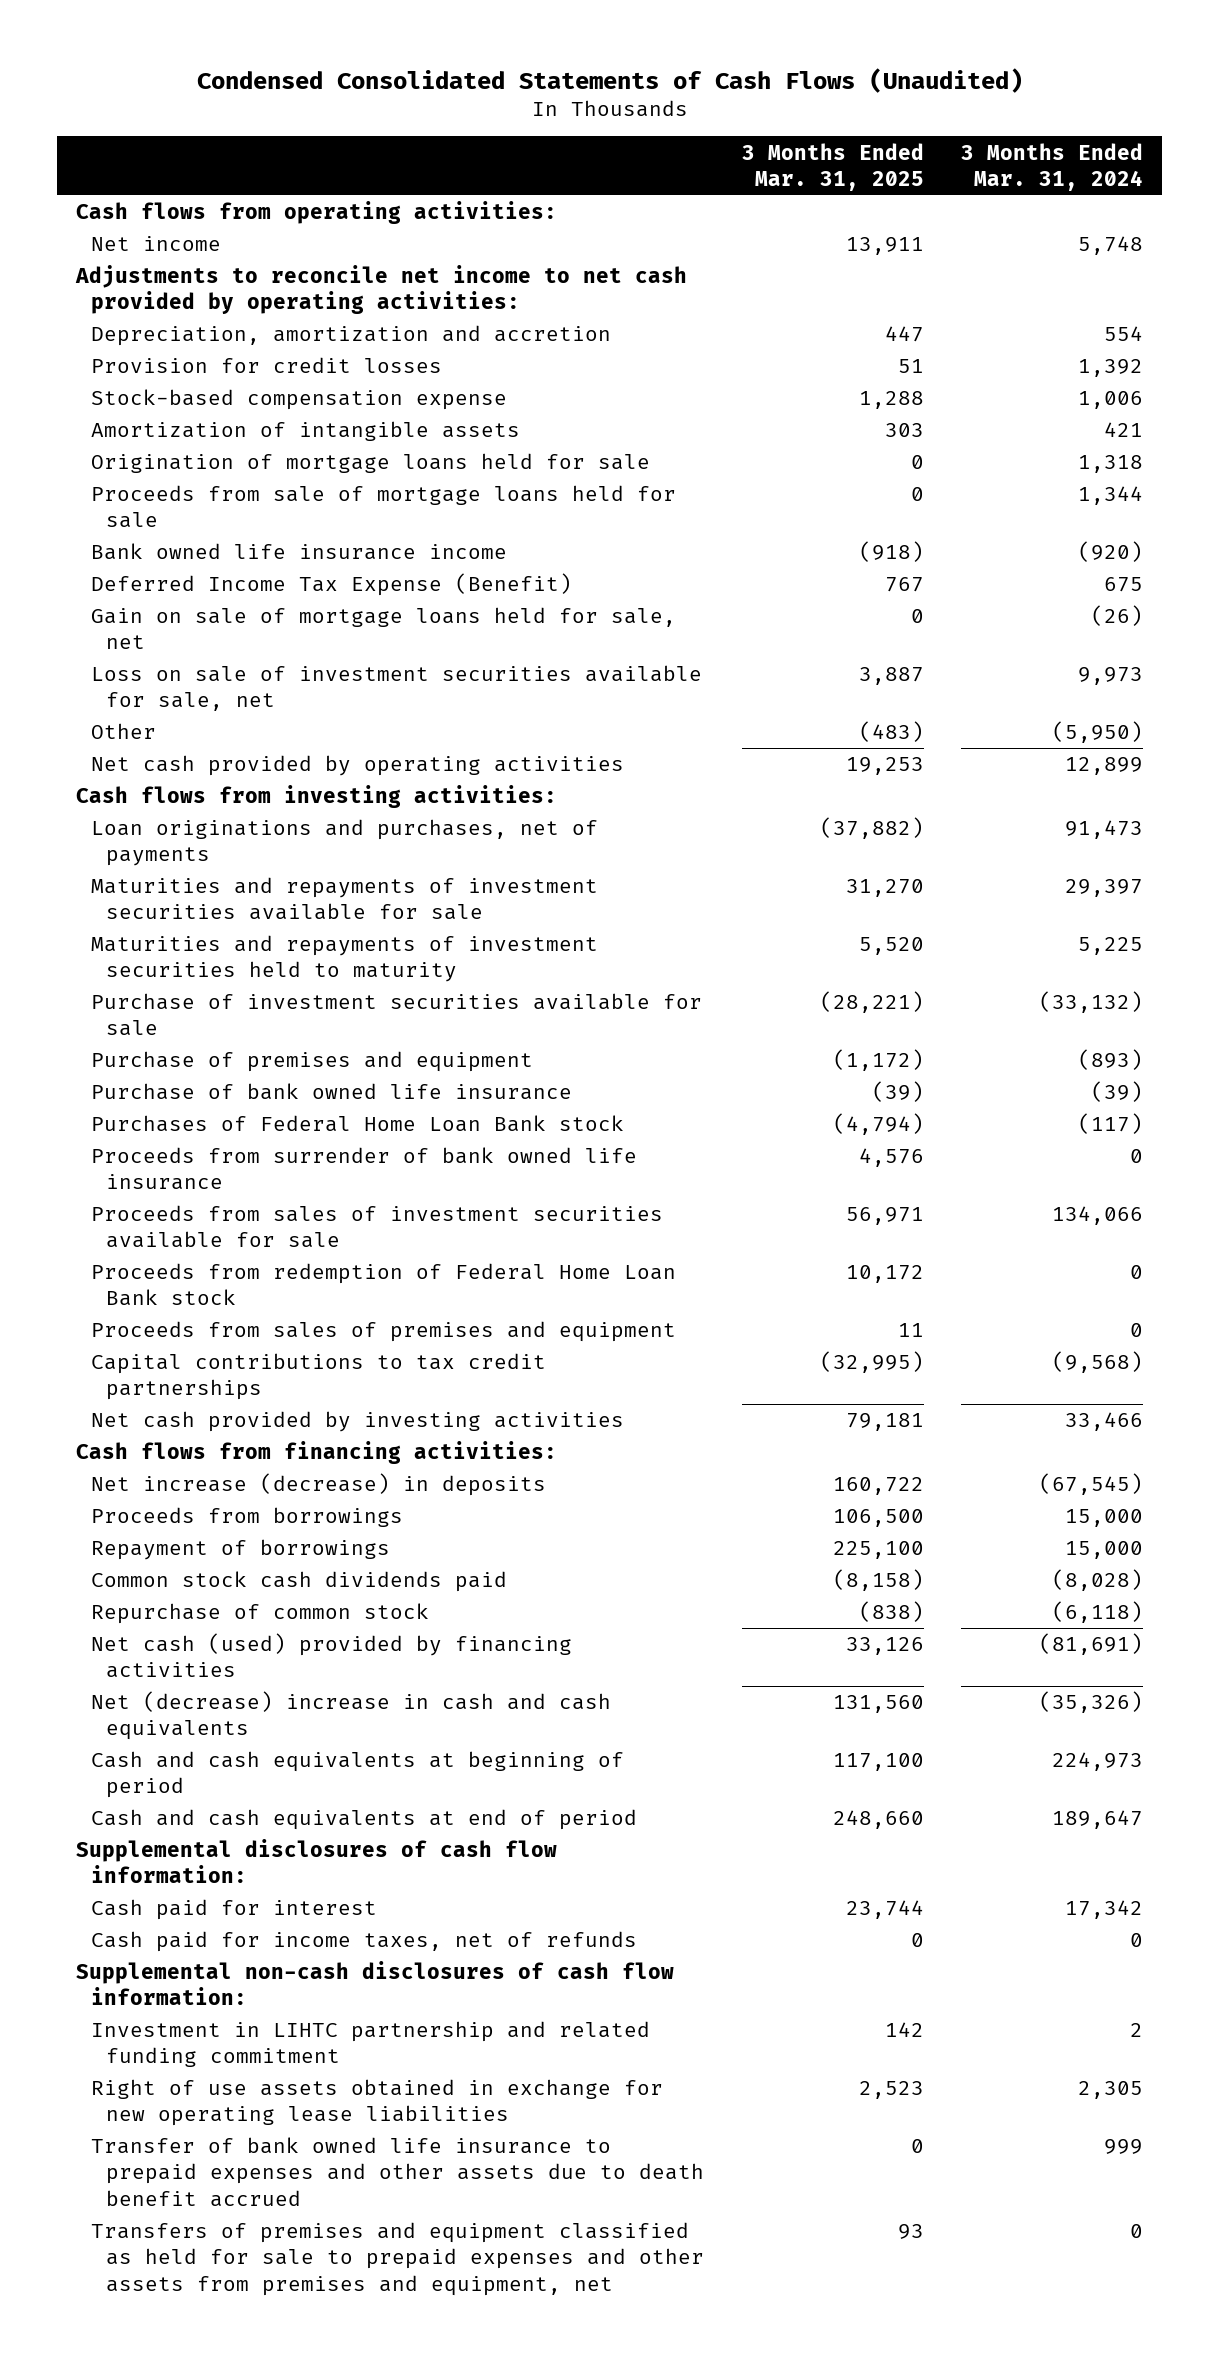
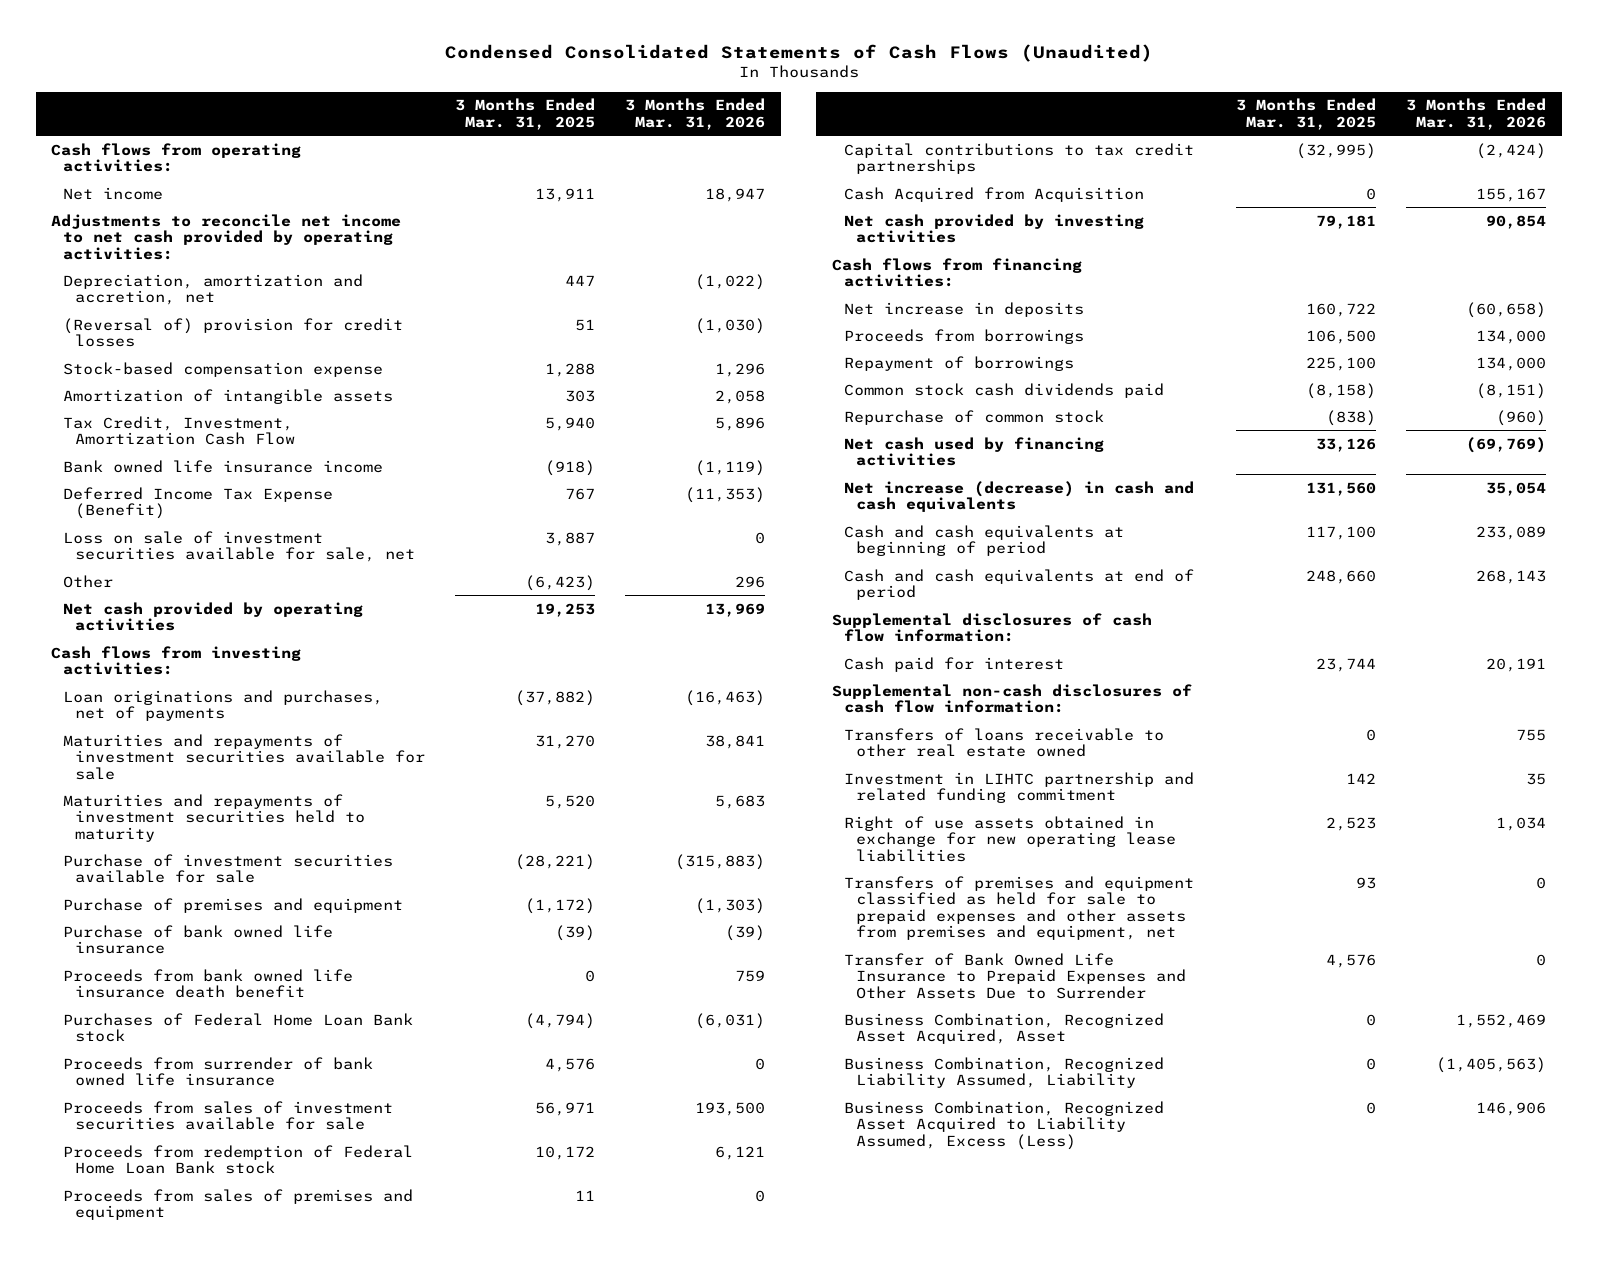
- | 3 Months Ended Mar. 31, 2025 | 3 Months Ended Mar. 31, 2024
+ | 3 Months Ended Mar. 31, 2025 | 3 Months Ended Mar. 31, 2026
- Depreciation, amortization and accretion | 447 | 554
- Provision for credit losses | 51 | 1,392
+ Depreciation, amortization and accretion, net | 447 | (1,022)
+ (Reversal of) provision for credit losses | 51 | (1,030)
- Origination of mortgage loans held for sale | 0 | 1,318
- Proceeds from sale of mortgage loans held for sale | 0 | 1,344
+ Tax Credit, Investment, Amortization Cash Flow | 5,940 | 5,896
- Gain on sale of mortgage loans held for sale, net | 0 | (26)
- Other | (483) | (5,950)
+ Other | (6,423) | 296
+ Proceeds from bank owned life insurance death benefit | 0 | 759
+ Cash Acquired from Acquisition | 0 | 155,167
- Net increase (decrease) in deposits | 160,722 | (67,545)
+ Net increase in deposits | 160,722 | (60,658)
- Net cash (used) provided by financing activities | 33,126 | (81,691)
- Net (decrease) increase in cash and cash equivalents | 131,560 | (35,326)
+ Net cash used by financing activities | 33,126 | (69,769)
+ Net increase (decrease) in cash and cash equivalents | 131,560 | 35,054
- Cash paid for income taxes, net of refunds | 0 | 0
+ Transfers of loans receivable to other real estate owned | 0 | 755
- Transfer of bank owned life insurance to prepaid expenses and other assets due to death benefit accrued | 0 | 999
+ Transfer of Bank Owned Life Insurance to Prepaid Expenses and Other Assets Due to Surrender | 4,576 | 0
+ Business Combination, Recognized Asset Acquired, Asset | 0 | 1,552,469
+ Business Combination, Recognized Liability Assumed, Liability | 0 | (1,405,563)
+ Business Combination, Recognized Asset Acquired to Liability Assumed, Excess (Less) | 0 | 146,906

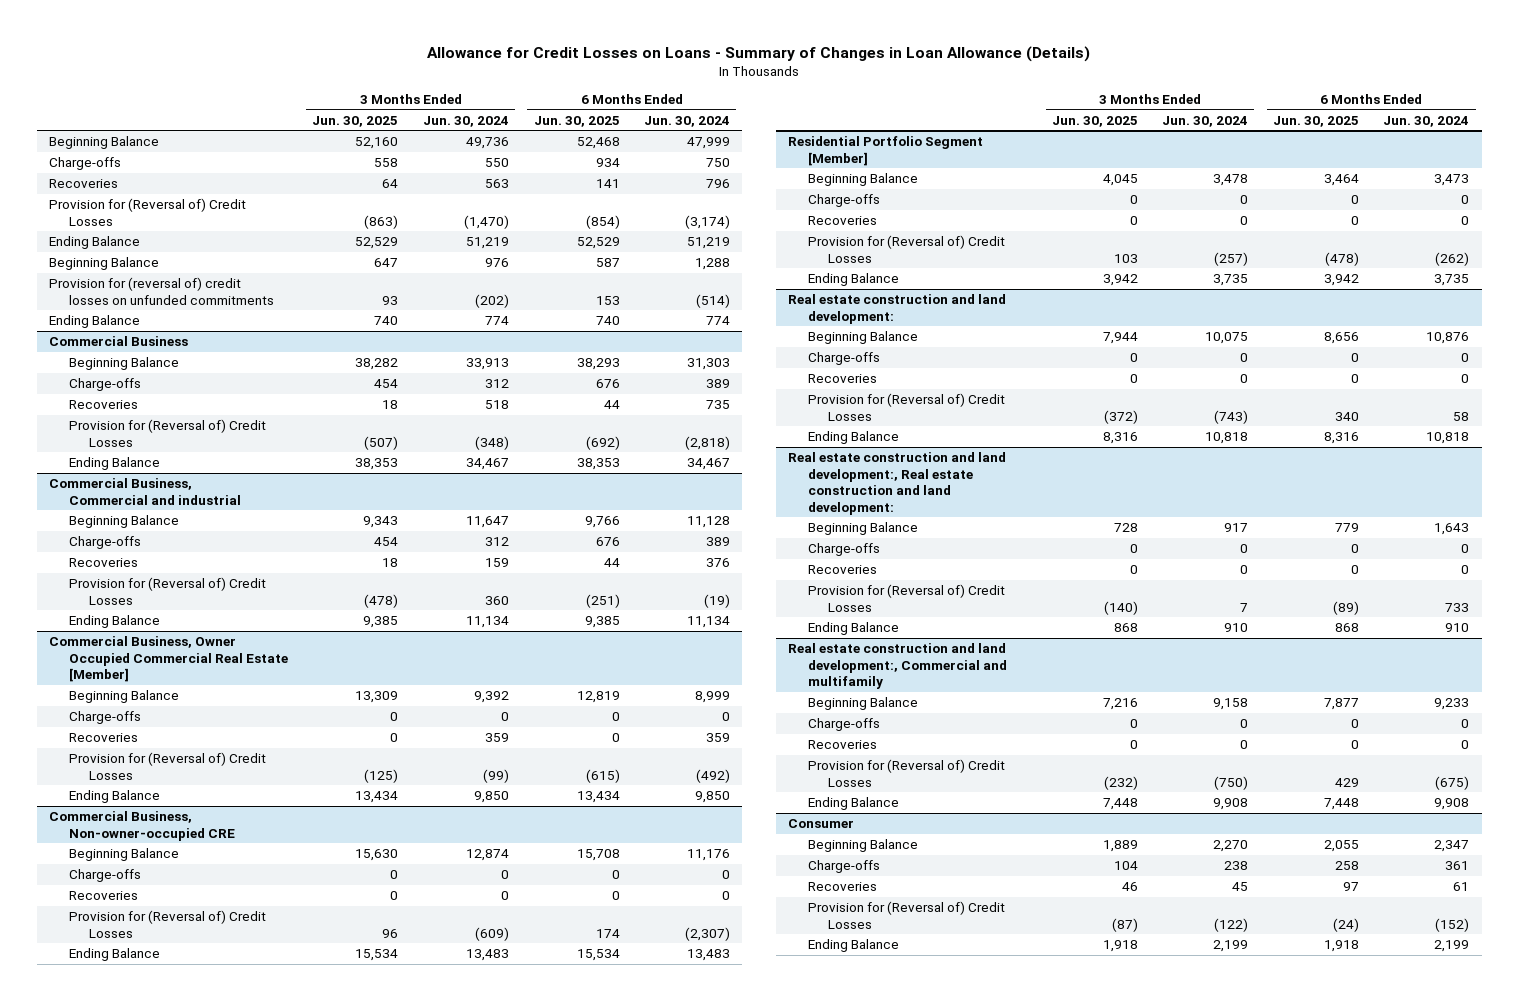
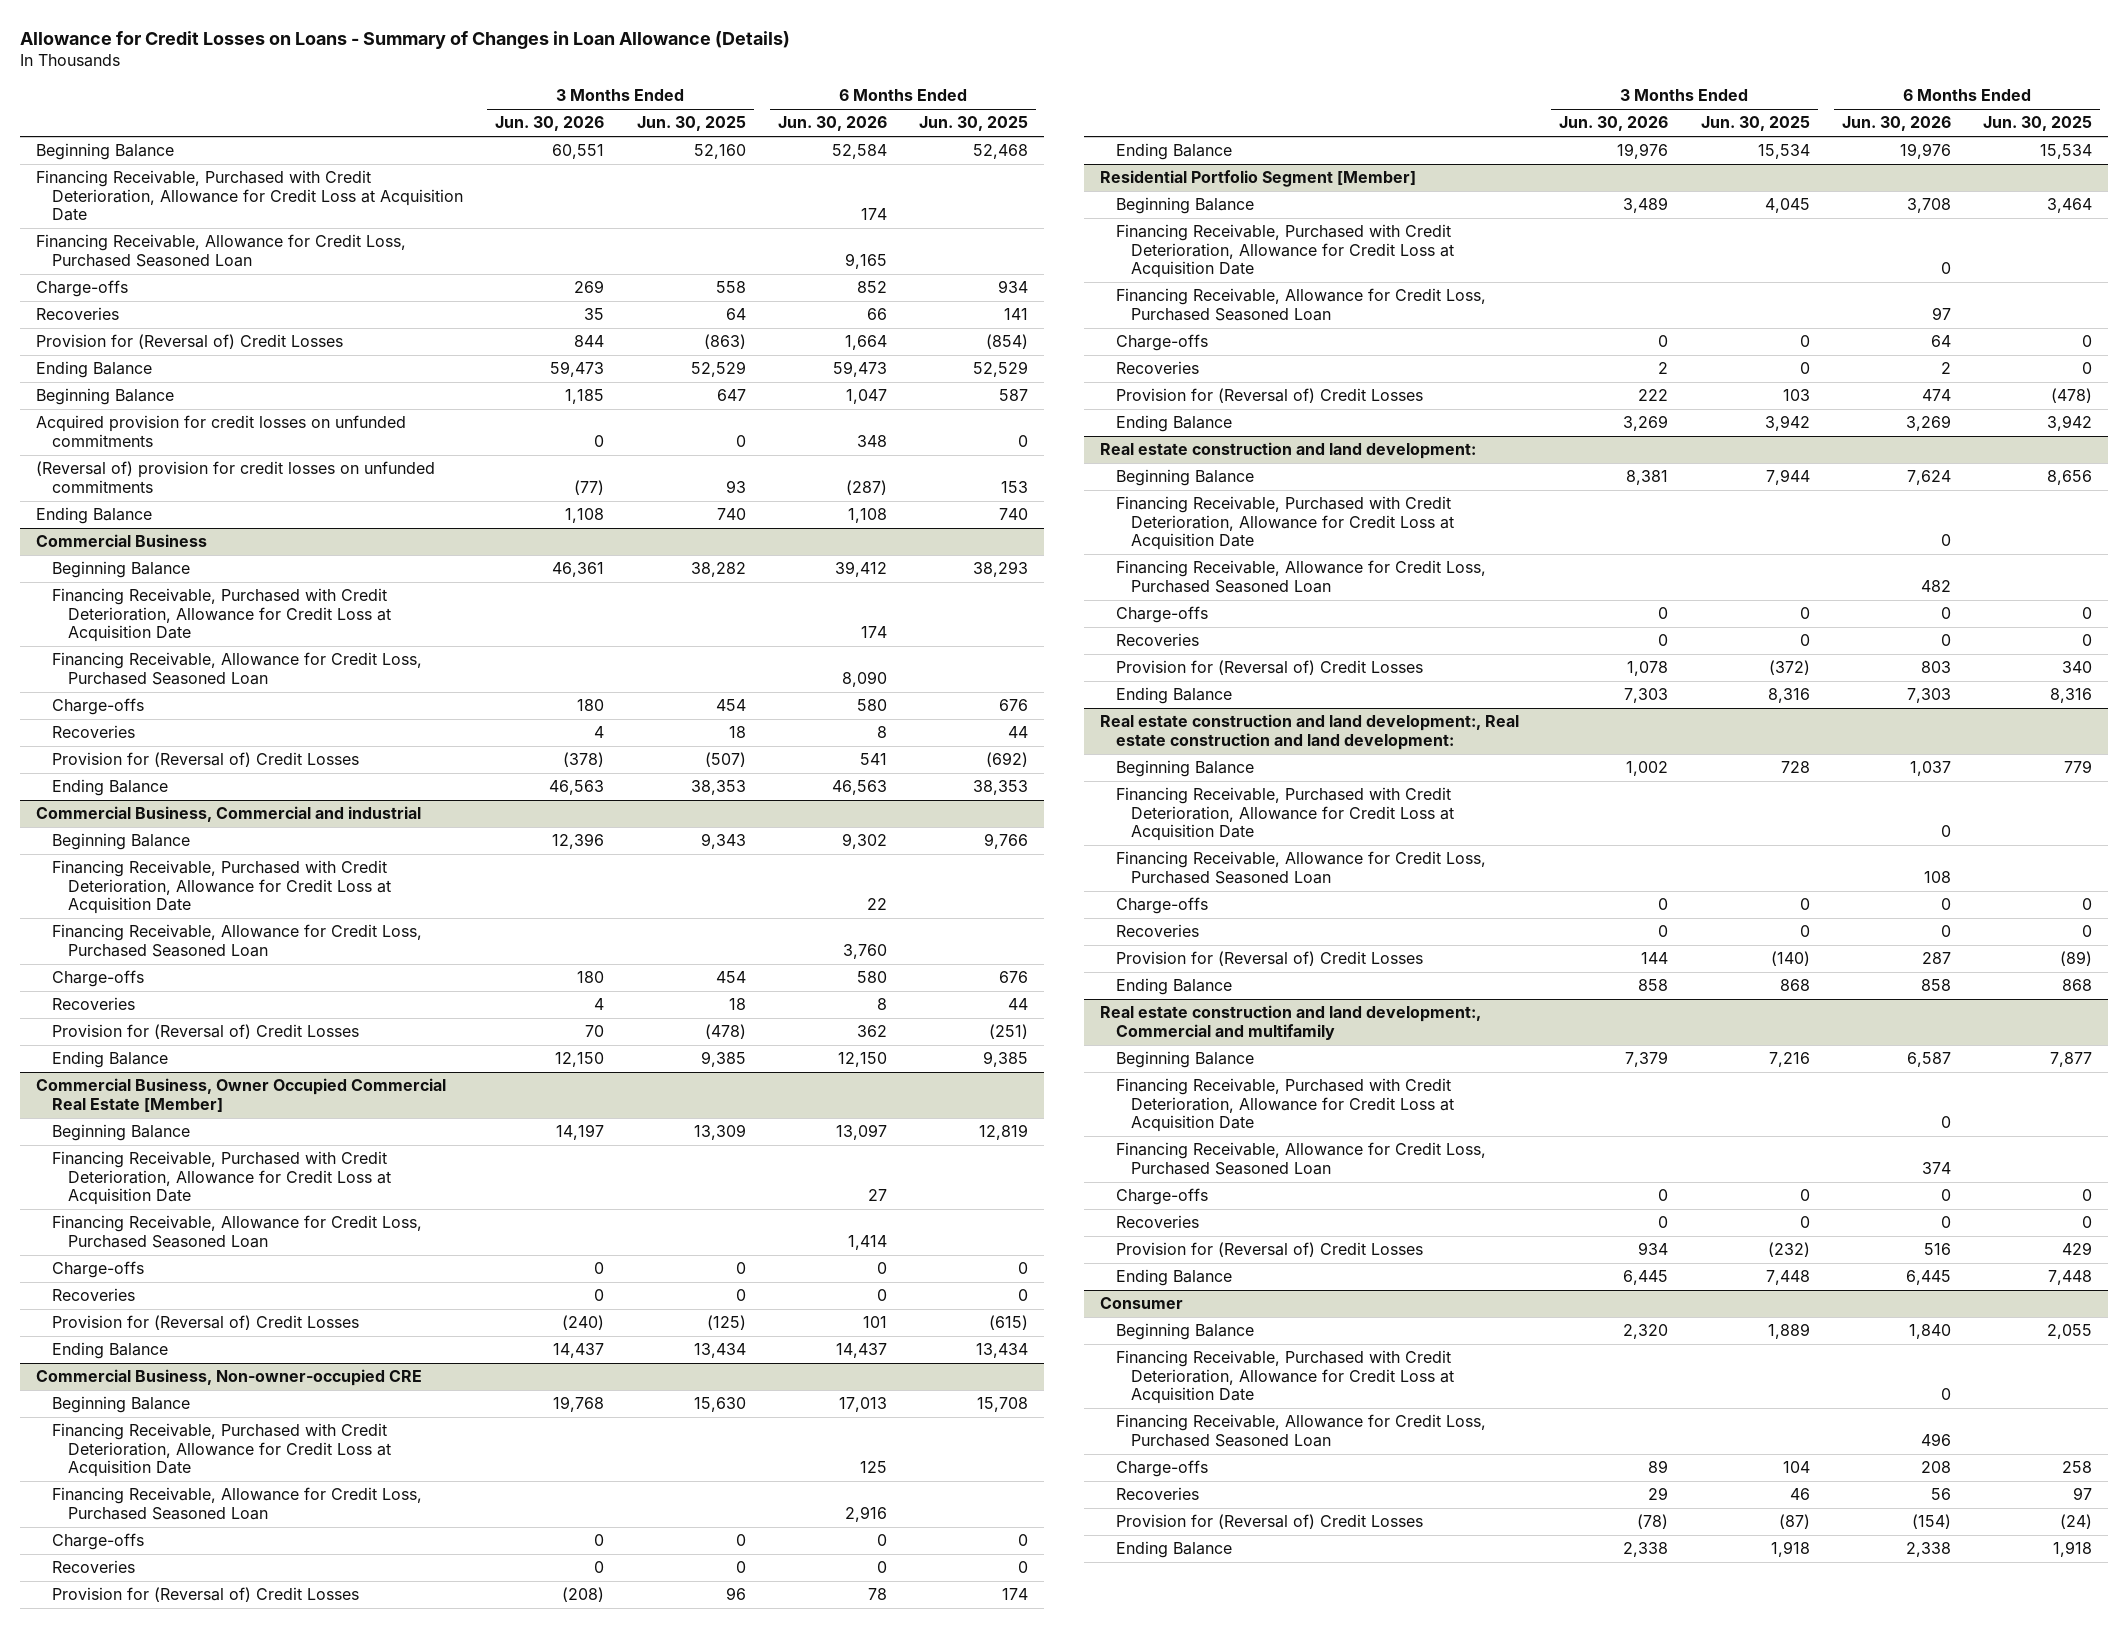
- | 3 Months Ended Jun. 30, 2025 | 3 Months Ended Jun. 30, 2024 | 6 Months Ended Jun. 30, 2025 | 6 Months Ended Jun. 30, 2024
+ | 3 Months Ended Jun. 30, 2026 | 3 Months Ended Jun. 30, 2025 | 6 Months Ended Jun. 30, 2026 | 6 Months Ended Jun. 30, 2025
+ Financing Receivable, Purchased with Credit Deterioration, Allowance for Credit Loss at Acquisition Date | | | 174 |
+ Financing Receivable, Allowance for Credit Loss, Purchased Seasoned Loan | | | 9,165 |
- Provision for (reversal of) credit losses on unfunded commitments | 93 | (202) | 153 | (514)
+ Acquired provision for credit losses on unfunded commitments | 0 | 0 | 348 | 0
+ (Reversal of) provision for credit losses on unfunded commitments | (77) | 93 | (287) | 153
@ Commercial Business
+ Financing Receivable, Purchased with Credit Deterioration, Allowance for Credit Loss at Acquisition Date | | | 174 |
+ Financing Receivable, Allowance for Credit Loss, Purchased Seasoned Loan | | | 8,090 |
@ Commercial Business, Commercial and industrial
+ Financing Receivable, Purchased with Credit Deterioration, Allowance for Credit Loss at Acquisition Date | | | 22 |
+ Financing Receivable, Allowance for Credit Loss, Purchased Seasoned Loan | | | 3,760 |
@ Commercial Business, Owner Occupied Commercial Real Estate [Member]
+ Financing Receivable, Purchased with Credit Deterioration, Allowance for Credit Loss at Acquisition Date | | | 27 |
+ Financing Receivable, Allowance for Credit Loss, Purchased Seasoned Loan | | | 1,414 |
@ Commercial Business, Non-owner-occupied CRE
+ Financing Receivable, Purchased with Credit Deterioration, Allowance for Credit Loss at Acquisition Date | | | 125 |
+ Financing Receivable, Allowance for Credit Loss, Purchased Seasoned Loan | | | 2,916 |
@ Residential Portfolio Segment [Member]
+ Financing Receivable, Purchased with Credit Deterioration, Allowance for Credit Loss at Acquisition Date | | | 0 |
+ Financing Receivable, Allowance for Credit Loss, Purchased Seasoned Loan | | | 97 |
@ Real estate construction and land development:
+ Financing Receivable, Purchased with Credit Deterioration, Allowance for Credit Loss at Acquisition Date | | | 0 |
+ Financing Receivable, Allowance for Credit Loss, Purchased Seasoned Loan | | | 482 |
@ Real estate construction and land development:, Real estate construction and land development:
+ Financing Receivable, Purchased with Credit Deterioration, Allowance for Credit Loss at Acquisition Date | | | 0 |
+ Financing Receivable, Allowance for Credit Loss, Purchased Seasoned Loan | | | 108 |
@ Real estate construction and land development:, Commercial and multifamily
+ Financing Receivable, Purchased with Credit Deterioration, Allowance for Credit Loss at Acquisition Date | | | 0 |
+ Financing Receivable, Allowance for Credit Loss, Purchased Seasoned Loan | | | 374 |
@ Consumer
+ Financing Receivable, Purchased with Credit Deterioration, Allowance for Credit Loss at Acquisition Date | | | 0 |
+ Financing Receivable, Allowance for Credit Loss, Purchased Seasoned Loan | | | 496 |

